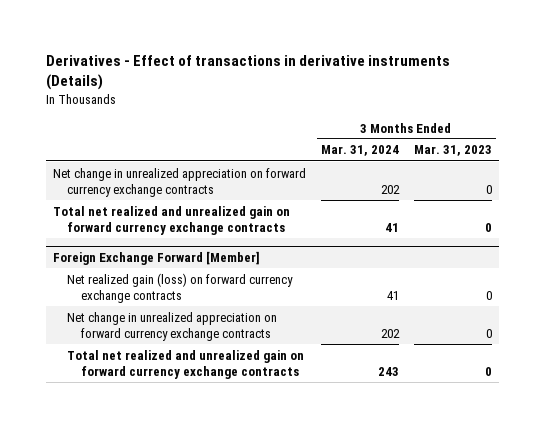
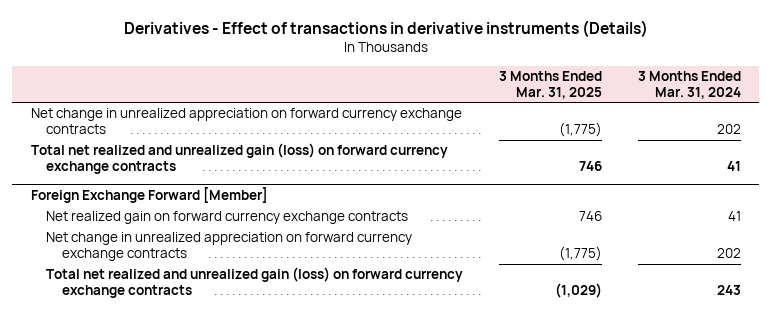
- | 3 Months Ended Mar. 31, 2024 | 3 Months Ended Mar. 31, 2023
+ | 3 Months Ended Mar. 31, 2025 | 3 Months Ended Mar. 31, 2024
- Total net realized and unrealized gain on forward currency exchange contracts | 41 | 0
+ Total net realized and unrealized gain (loss) on forward currency exchange contracts | 746 | 41
@ Foreign Exchange Forward [Member]
- Net realized gain (loss) on forward currency exchange contracts | 41 | 0
+ Net realized gain on forward currency exchange contracts | 746 | 41
- Total net realized and unrealized gain on forward currency exchange contracts | 243 | 0
+ Total net realized and unrealized gain (loss) on forward currency exchange contracts | (1,029) | 243

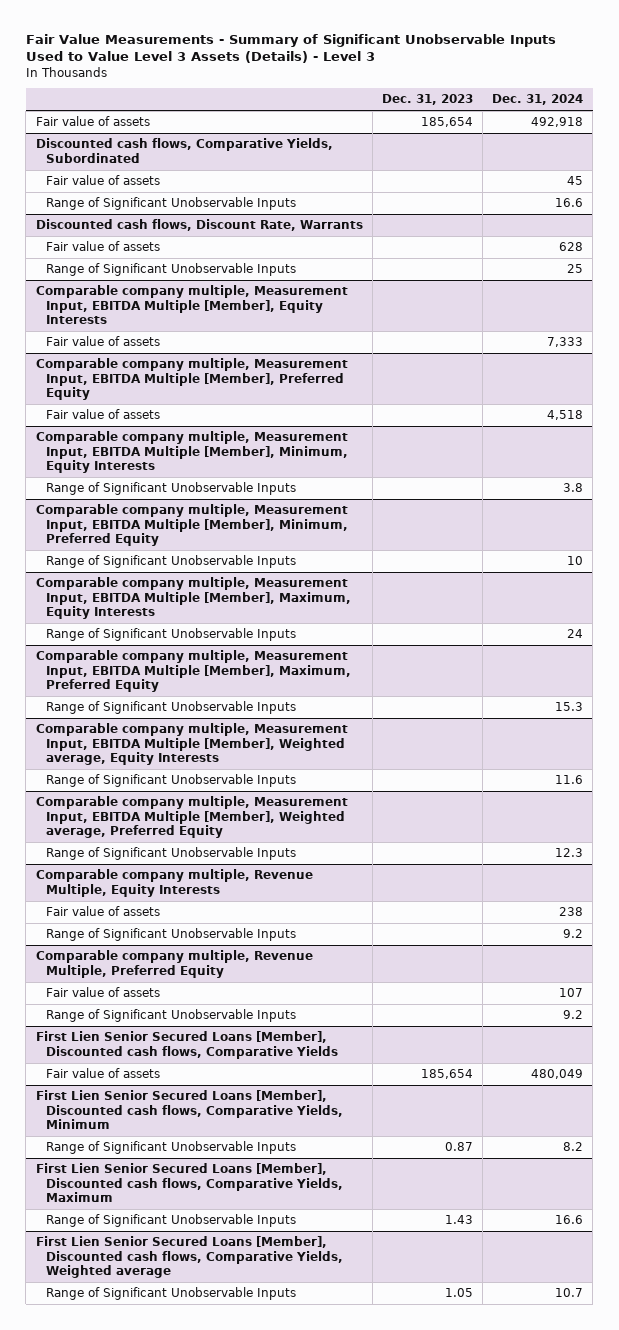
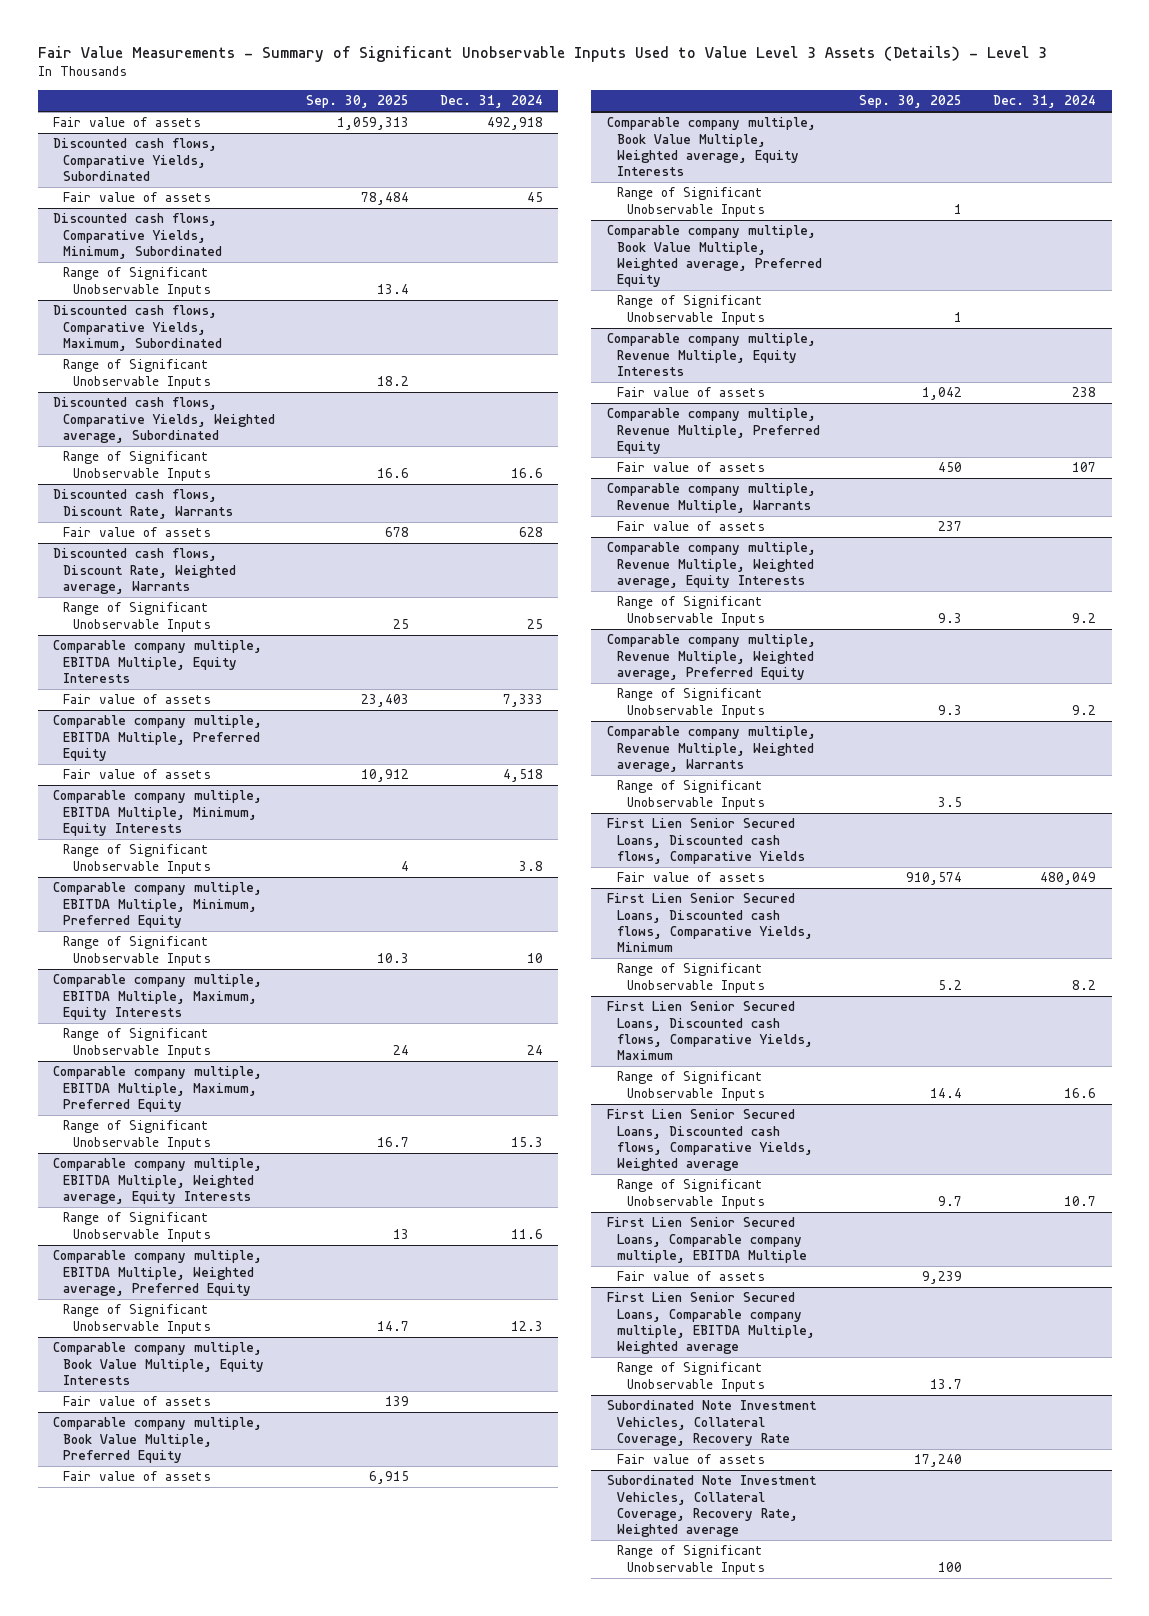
- | Dec. 31, 2023 | Dec. 31, 2024
+ | Sep. 30, 2025 | Dec. 31, 2024
+ Discounted cash flows, Comparative Yields, Minimum, Subordinated
+ Range of Significant Unobservable Inputs | 13.4 |
+ Discounted cash flows, Comparative Yields, Maximum, Subordinated
+ Range of Significant Unobservable Inputs | 18.2 |
+ Discounted cash flows, Comparative Yields, Weighted average, Subordinated
+ Discounted cash flows, Discount Rate, Weighted average, Warrants
- Comparable company multiple, Measurement Input, EBITDA Multiple [Member], Equity Interests
+ Comparable company multiple, EBITDA Multiple, Equity Interests
- Comparable company multiple, Measurement Input, EBITDA Multiple [Member], Preferred Equity
+ Comparable company multiple, EBITDA Multiple, Preferred Equity
- Comparable company multiple, Measurement Input, EBITDA Multiple [Member], Minimum, Equity Interests
+ Comparable company multiple, EBITDA Multiple, Minimum, Equity Interests
- Comparable company multiple, Measurement Input, EBITDA Multiple [Member], Minimum, Preferred Equity
+ Comparable company multiple, EBITDA Multiple, Minimum, Preferred Equity
- Comparable company multiple, Measurement Input, EBITDA Multiple [Member], Maximum, Equity Interests
+ Comparable company multiple, EBITDA Multiple, Maximum, Equity Interests
- Comparable company multiple, Measurement Input, EBITDA Multiple [Member], Maximum, Preferred Equity
+ Comparable company multiple, EBITDA Multiple, Maximum, Preferred Equity
- Comparable company multiple, Measurement Input, EBITDA Multiple [Member], Weighted average, Equity Interests
+ Comparable company multiple, EBITDA Multiple, Weighted average, Equity Interests
- Comparable company multiple, Measurement Input, EBITDA Multiple [Member], Weighted average, Preferred Equity
+ Comparable company multiple, EBITDA Multiple, Weighted average, Preferred Equity
+ Comparable company multiple, Book Value Multiple, Equity Interests
+ Fair value of assets | 139 |
+ Comparable company multiple, Book Value Multiple, Preferred Equity
+ Fair value of assets | 6,915 |
+ Comparable company multiple, Book Value Multiple, Weighted average, Equity Interests
+ Range of Significant Unobservable Inputs | 1 |
+ Comparable company multiple, Book Value Multiple, Weighted average, Preferred Equity
+ Range of Significant Unobservable Inputs | 1 |
@ Comparable company multiple, Revenue Multiple, Equity Interests
- Range of Significant Unobservable Inputs | | 9.2
+ Comparable company multiple, Revenue Multiple, Warrants
+ Fair value of assets | 237 |
+ Comparable company multiple, Revenue Multiple, Weighted average, Equity Interests
- First Lien Senior Secured Loans [Member], Discounted cash flows, Comparative Yields
+ Comparable company multiple, Revenue Multiple, Weighted average, Preferred Equity
+ Range of Significant Unobservable Inputs | 9.3 | 9.2
+ Comparable company multiple, Revenue Multiple, Weighted average, Warrants
+ Range of Significant Unobservable Inputs | 3.5 |
+ First Lien Senior Secured Loans, Discounted cash flows, Comparative Yields
- First Lien Senior Secured Loans [Member], Discounted cash flows, Comparative Yields, Minimum
+ First Lien Senior Secured Loans, Discounted cash flows, Comparative Yields, Minimum
- First Lien Senior Secured Loans [Member], Discounted cash flows, Comparative Yields, Maximum
+ First Lien Senior Secured Loans, Discounted cash flows, Comparative Yields, Maximum
- First Lien Senior Secured Loans [Member], Discounted cash flows, Comparative Yields, Weighted average
+ First Lien Senior Secured Loans, Discounted cash flows, Comparative Yields, Weighted average
+ First Lien Senior Secured Loans, Comparable company multiple, EBITDA Multiple
+ Fair value of assets | 9,239 |
+ First Lien Senior Secured Loans, Comparable company multiple, EBITDA Multiple, Weighted average
+ Range of Significant Unobservable Inputs | 13.7 |
+ Subordinated Note Investment Vehicles, Collateral Coverage, Recovery Rate
+ Fair value of assets | 17,240 |
+ Subordinated Note Investment Vehicles, Collateral Coverage, Recovery Rate, Weighted average
+ Range of Significant Unobservable Inputs | 100 |

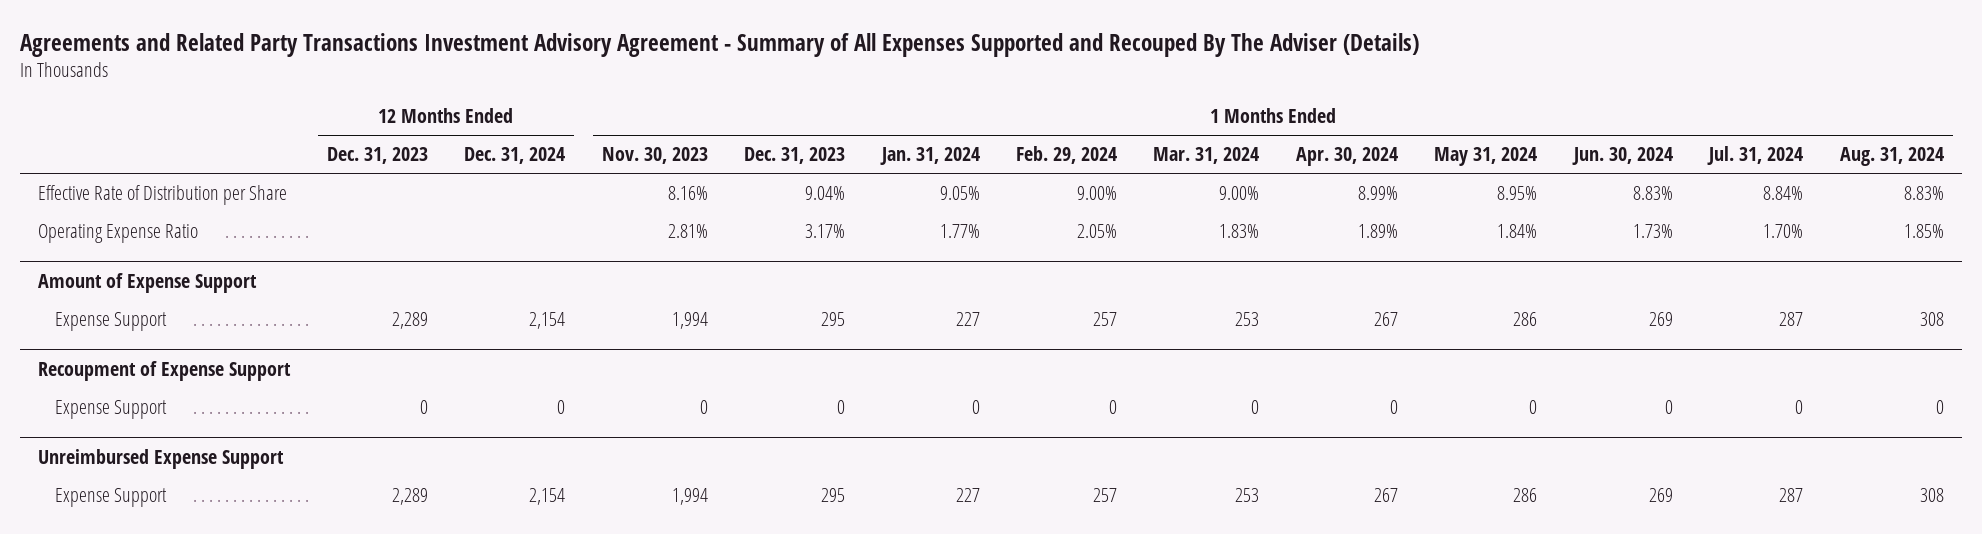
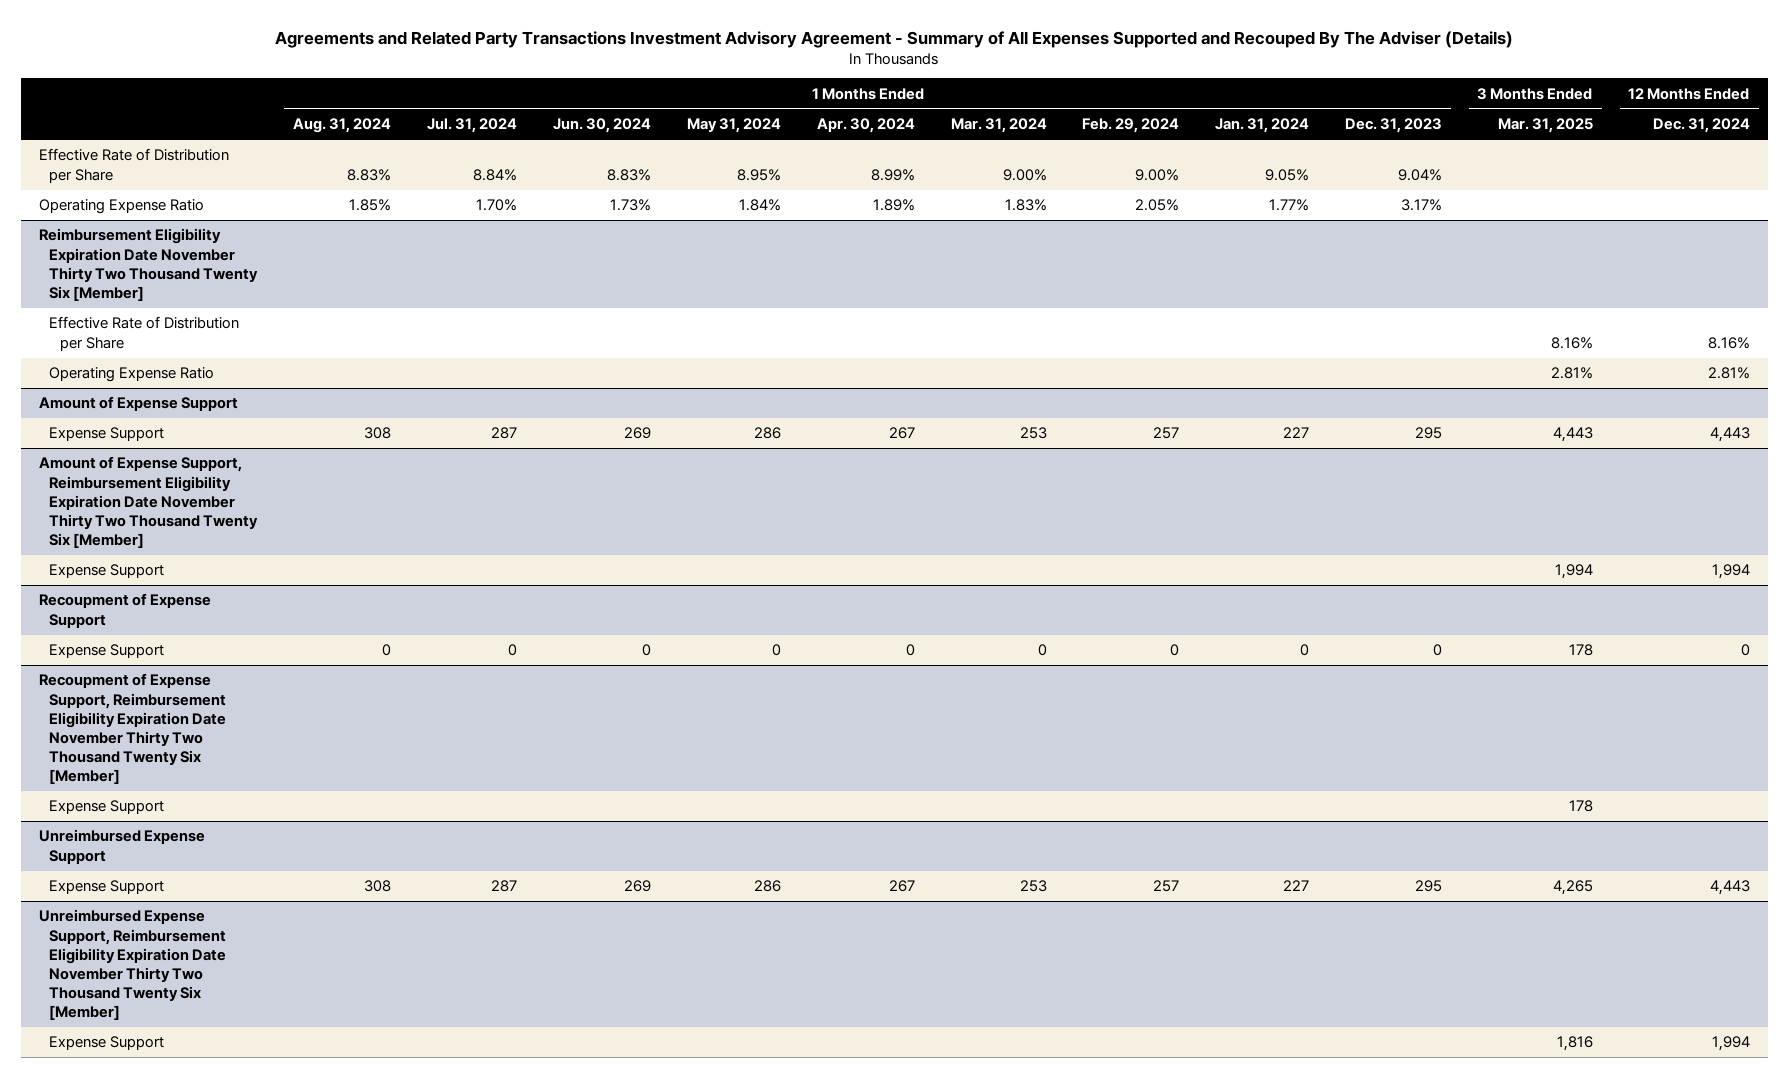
- | 12 Months Ended Dec. 31, 2023 | 12 Months Ended Dec. 31, 2024 | 1 Months Ended Nov. 30, 2023 | 1 Months Ended Dec. 31, 2023 | 1 Months Ended Jan. 31, 2024 | 1 Months Ended Feb. 29, 2024 | 1 Months Ended Mar. 31, 2024 | 1 Months Ended Apr. 30, 2024 | 1 Months Ended May 31, 2024 | 1 Months Ended Jun. 30, 2024 | 1 Months Ended Jul. 31, 2024 | 1 Months Ended Aug. 31, 2024
+ | 1 Months Ended Aug. 31, 2024 | 1 Months Ended Jul. 31, 2024 | 1 Months Ended Jun. 30, 2024 | 1 Months Ended May 31, 2024 | 1 Months Ended Apr. 30, 2024 | 1 Months Ended Mar. 31, 2024 | 1 Months Ended Feb. 29, 2024 | 1 Months Ended Jan. 31, 2024 | 1 Months Ended Dec. 31, 2023 | 3 Months Ended Mar. 31, 2025 | 12 Months Ended Dec. 31, 2024
+ Reimbursement Eligibility Expiration Date November Thirty Two Thousand Twenty Six [Member]
+ Effective Rate of Distribution per Share | | | | | | | | | | 8.16% | 8.16%
+ Operating Expense Ratio | | | | | | | | | | 2.81% | 2.81%
@ Amount of Expense Support
- Expense Support | 2,289 | 2,154 | 1,994 | 295 | 227 | 257 | 253 | 267 | 286 | 269 | 287 | 308
+ Expense Support | 308 | 287 | 269 | 286 | 267 | 253 | 257 | 227 | 295 | 4,443 | 4,443
+ Amount of Expense Support, Reimbursement Eligibility Expiration Date November Thirty Two Thousand Twenty Six [Member]
+ Expense Support | | | | | | | | | | 1,994 | 1,994
+ Recoupment of Expense Support, Reimbursement Eligibility Expiration Date November Thirty Two Thousand Twenty Six [Member]
+ Expense Support | | | | | | | | | | 178 |
@ Unreimbursed Expense Support
- Expense Support | 2,289 | 2,154 | 1,994 | 295 | 227 | 257 | 253 | 267 | 286 | 269 | 287 | 308
+ Expense Support | 308 | 287 | 269 | 286 | 267 | 253 | 257 | 227 | 295 | 4,265 | 4,443
+ Unreimbursed Expense Support, Reimbursement Eligibility Expiration Date November Thirty Two Thousand Twenty Six [Member]
+ Expense Support | | | | | | | | | | 1,816 | 1,994

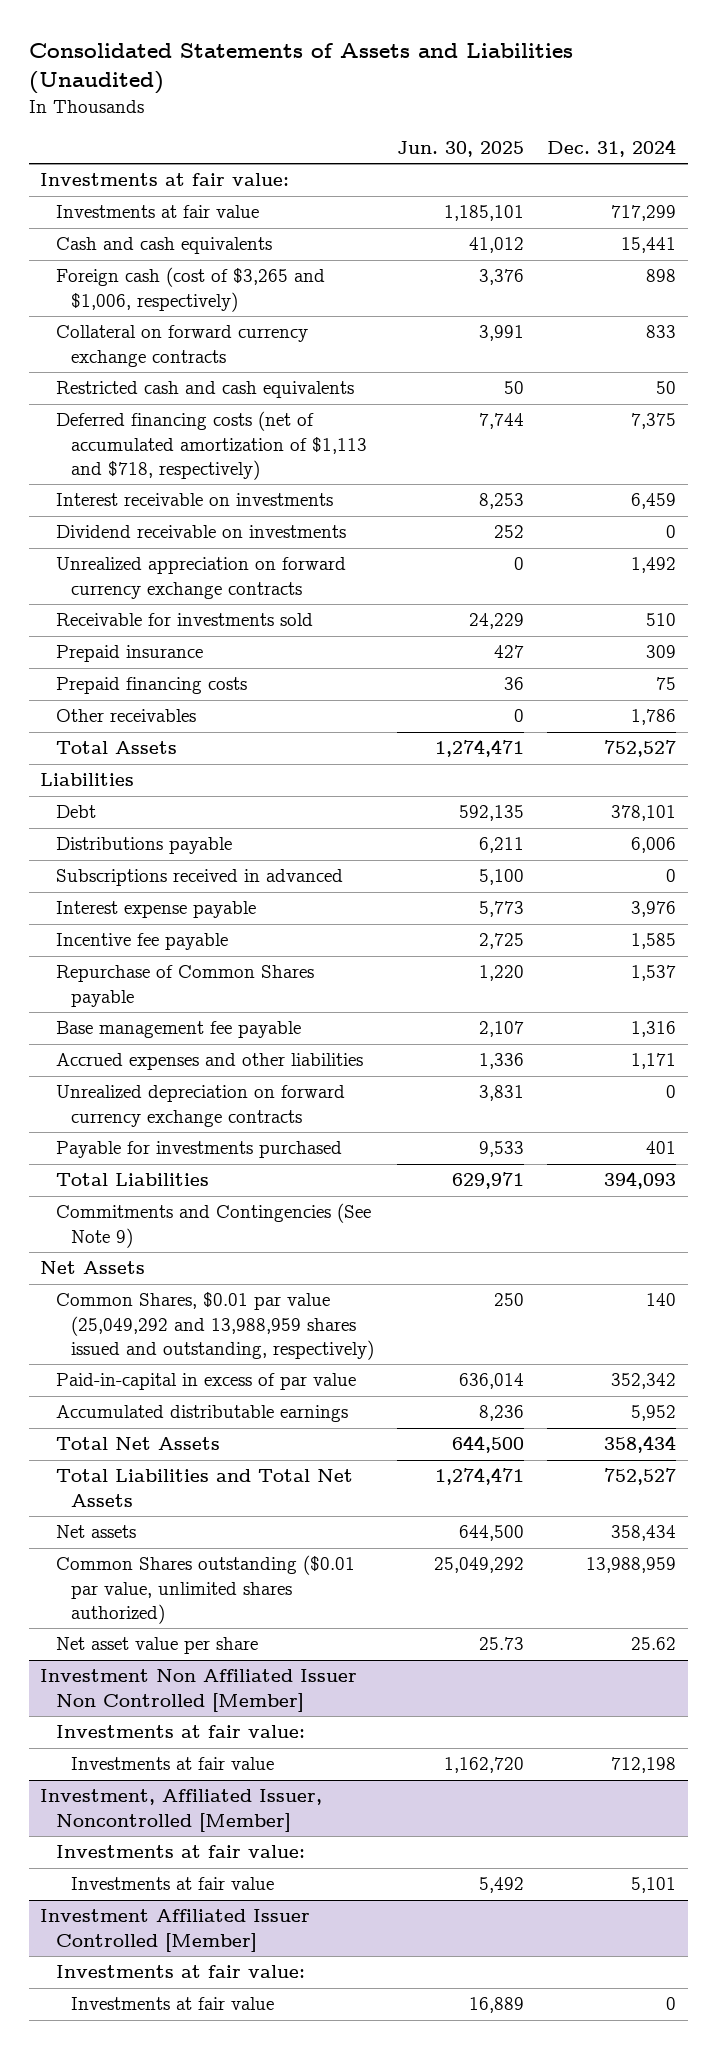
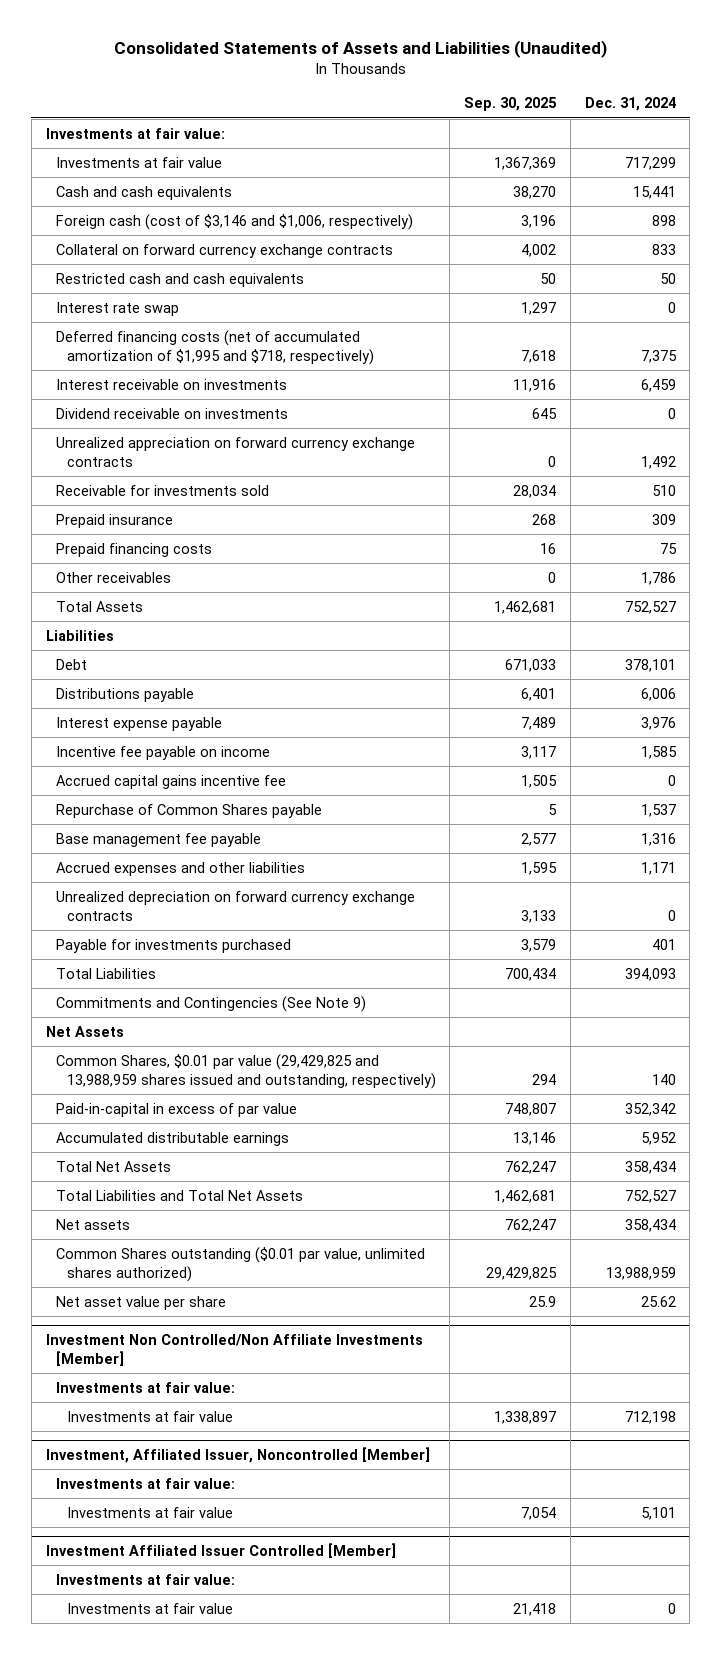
- | Jun. 30, 2025 | Dec. 31, 2024
+ | Sep. 30, 2025 | Dec. 31, 2024
- Foreign cash (cost of $3,265 and $1,006, respectively) | 3,376 | 898
+ Foreign cash (cost of $3,146 and $1,006, respectively) | 3,196 | 898
- Deferred financing costs (net of accumulated amortization of $1,113 and $718, respectively) | 7,744 | 7,375
+ Interest rate swap | 1,297 | 0
+ Deferred financing costs (net of accumulated amortization of $1,995 and $718, respectively) | 7,618 | 7,375
- Subscriptions received in advanced | 5,100 | 0
- Incentive fee payable | 2,725 | 1,585
+ Incentive fee payable on income | 3,117 | 1,585
+ Accrued capital gains incentive fee | 1,505 | 0
- Common Shares, $0.01 par value (25,049,292 and 13,988,959 shares issued and outstanding, respectively) | 250 | 140
+ Common Shares, $0.01 par value (29,429,825 and 13,988,959 shares issued and outstanding, respectively) | 294 | 140
- Investment Non Affiliated Issuer Non Controlled [Member]
+ Investment Non Controlled/Non Affiliate Investments [Member]

